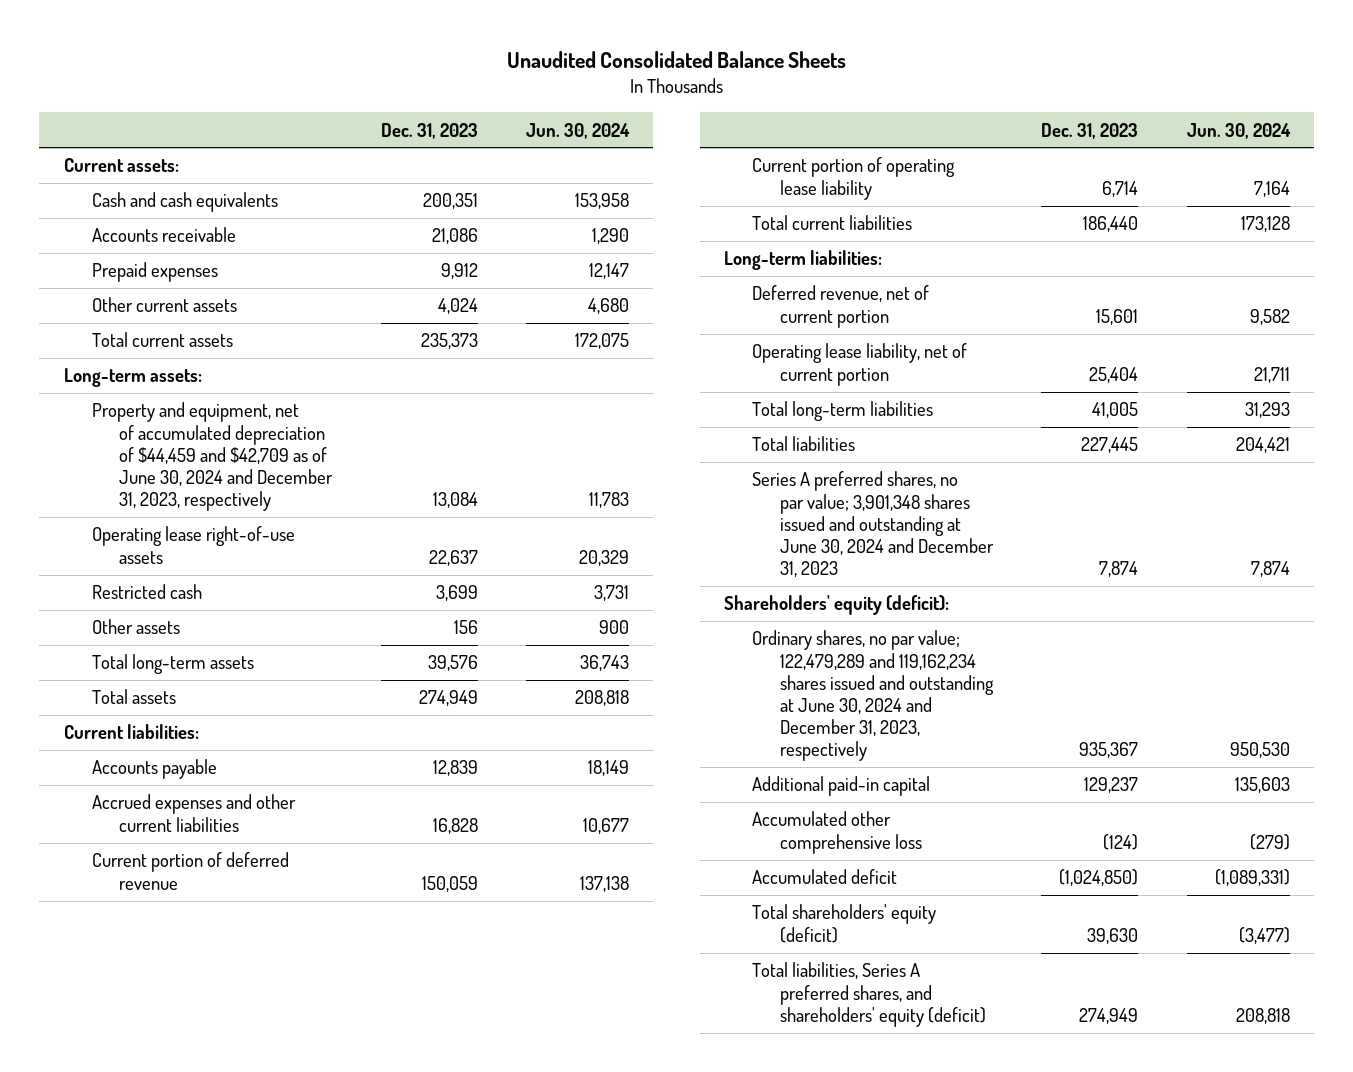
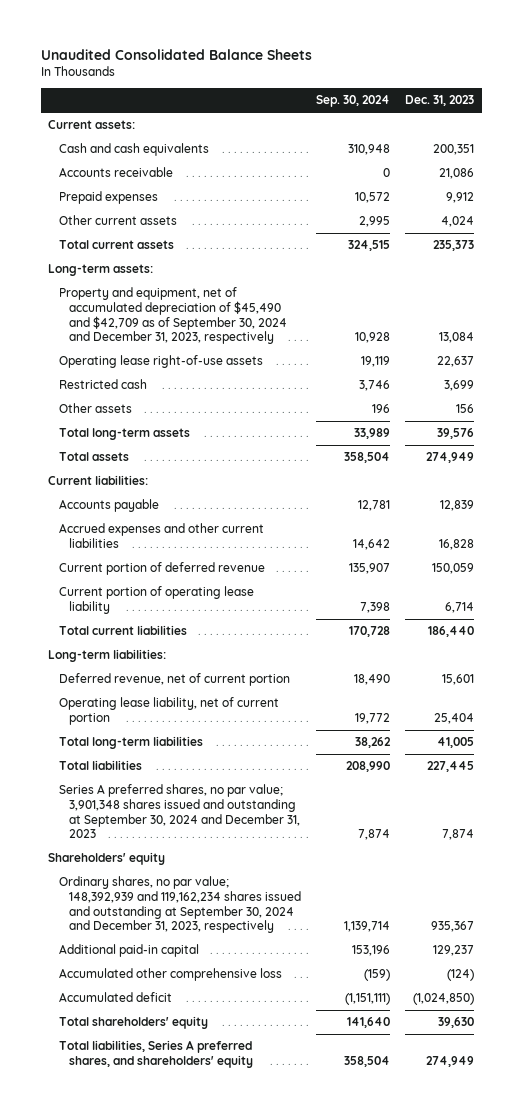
- | Dec. 31, 2023 | Jun. 30, 2024
+ | Sep. 30, 2024 | Dec. 31, 2023
- Property and equipment, net of accumulated depreciation of $44,459 and $42,709 as of June 30, 2024 and December 31, 2023, respectively | 13,084 | 11,783
+ Property and equipment, net of accumulated depreciation of $45,490 and $42,709 as of September 30, 2024 and December 31, 2023, respectively | 10,928 | 13,084
- Series A preferred shares, no par value; 3,901,348 shares issued and outstanding at June 30, 2024 and December 31, 2023 | 7,874 | 7,874
- Shareholders' equity (deficit):
- Ordinary shares, no par value; 122,479,289 and 119,162,234 shares issued and outstanding at June 30, 2024 and December 31, 2023, respectively | 935,367 | 950,530
+ Series A preferred shares, no par value; 3,901,348 shares issued and outstanding at September 30, 2024 and December 31, 2023 | 7,874 | 7,874
+ Shareholders' equity
+ Ordinary shares, no par value; 148,392,939 and 119,162,234 shares issued and outstanding at September 30, 2024 and December 31, 2023, respectively | 1,139,714 | 935,367
- Total shareholders' equity (deficit) | 39,630 | (3,477)
- Total liabilities, Series A preferred shares, and shareholders' equity (deficit) | 274,949 | 208,818
+ Total shareholders' equity | 141,640 | 39,630
+ Total liabilities, Series A preferred shares, and shareholders' equity | 358,504 | 274,949

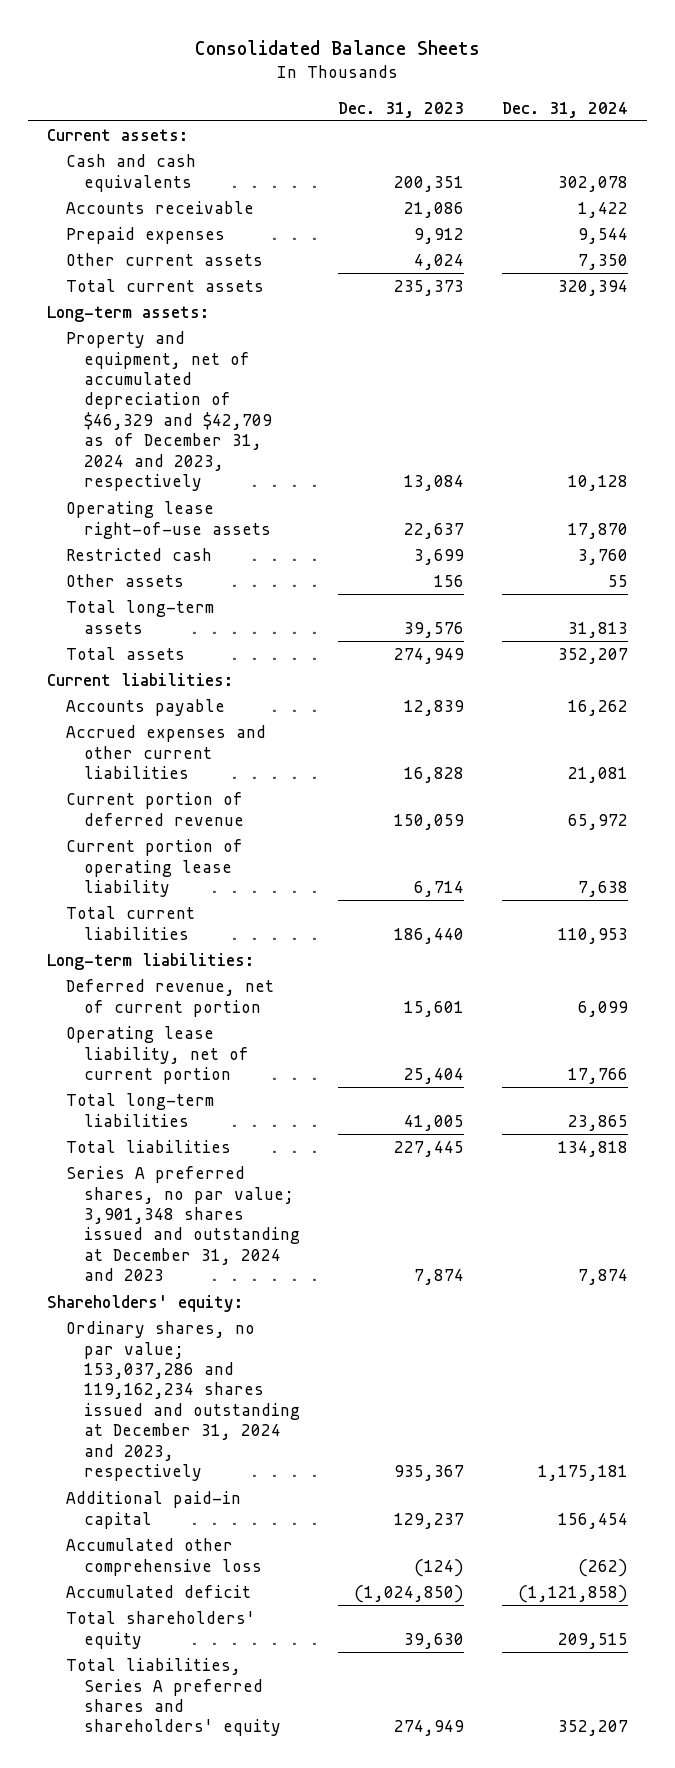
- Unaudited Consolidated Balance Sheets
+ Consolidated Balance Sheets
- | Sep. 30, 2024 | Dec. 31, 2023
+ | Dec. 31, 2023 | Dec. 31, 2024
- Property and equipment, net of accumulated depreciation of $45,490 and $42,709 as of September 30, 2024 and December 31, 2023, respectively | 10,928 | 13,084
+ Property and equipment, net of accumulated depreciation of $46,329 and $42,709 as of December 31, 2024 and 2023, respectively | 13,084 | 10,128
- Series A preferred shares, no par value; 3,901,348 shares issued and outstanding at September 30, 2024 and December 31, 2023 | 7,874 | 7,874
- Shareholders' equity
- Ordinary shares, no par value; 148,392,939 and 119,162,234 shares issued and outstanding at September 30, 2024 and December 31, 2023, respectively | 1,139,714 | 935,367
+ Series A preferred shares, no par value; 3,901,348 shares issued and outstanding at December 31, 2024 and 2023 | 7,874 | 7,874
+ Shareholders' equity:
+ Ordinary shares, no par value; 153,037,286 and 119,162,234 shares issued and outstanding at December 31, 2024 and 2023, respectively | 935,367 | 1,175,181
- Total liabilities, Series A preferred shares, and shareholders' equity | 358,504 | 274,949
+ Total liabilities, Series A preferred shares and shareholders' equity | 274,949 | 352,207

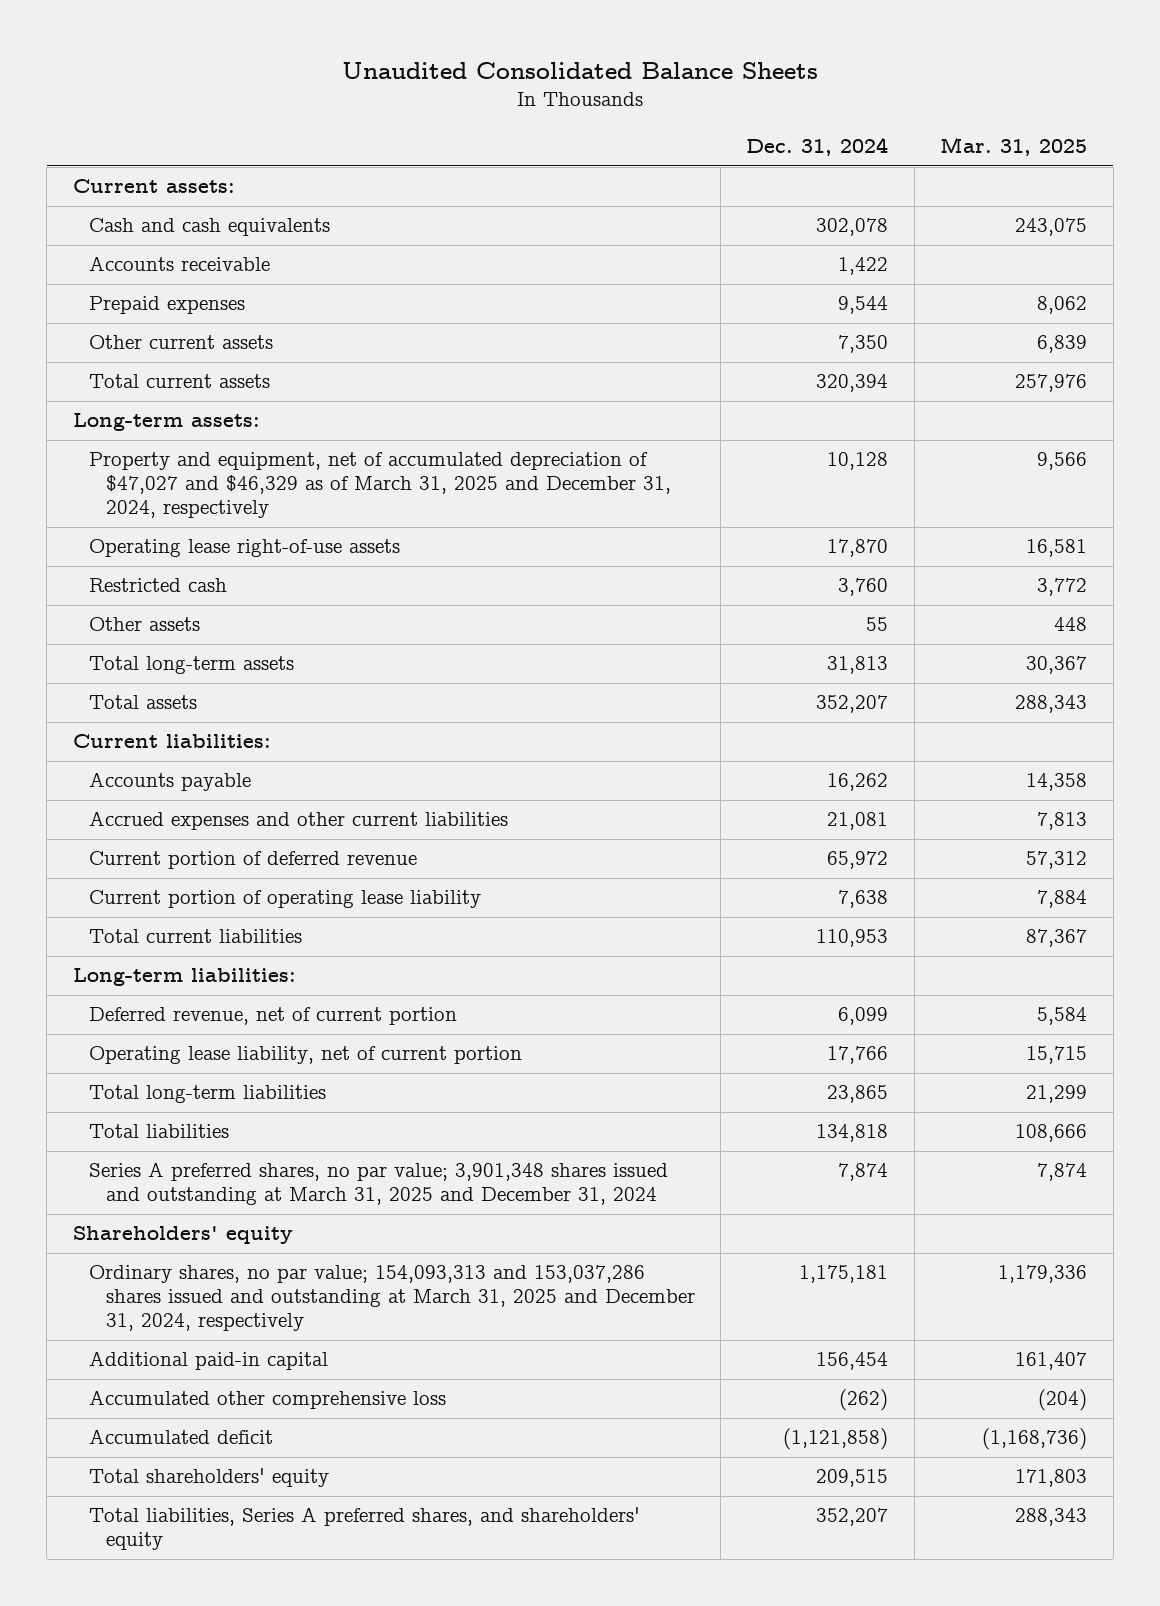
- Consolidated Balance Sheets
+ Unaudited Consolidated Balance Sheets
- | Dec. 31, 2023 | Dec. 31, 2024
+ | Dec. 31, 2024 | Mar. 31, 2025
- Property and equipment, net of accumulated depreciation of $46,329 and $42,709 as of December 31, 2024 and 2023, respectively | 13,084 | 10,128
+ Property and equipment, net of accumulated depreciation of $47,027 and $46,329 as of March 31, 2025 and December 31, 2024, respectively | 10,128 | 9,566
- Series A preferred shares, no par value; 3,901,348 shares issued and outstanding at December 31, 2024 and 2023 | 7,874 | 7,874
- Shareholders' equity:
- Ordinary shares, no par value; 153,037,286 and 119,162,234 shares issued and outstanding at December 31, 2024 and 2023, respectively | 935,367 | 1,175,181
+ Series A preferred shares, no par value; 3,901,348 shares issued and outstanding at March 31, 2025 and December 31, 2024 | 7,874 | 7,874
+ Shareholders' equity
+ Ordinary shares, no par value; 154,093,313 and 153,037,286 shares issued and outstanding at March 31, 2025 and December 31, 2024, respectively | 1,175,181 | 1,179,336
- Total liabilities, Series A preferred shares and shareholders' equity | 274,949 | 352,207
+ Total liabilities, Series A preferred shares, and shareholders' equity | 352,207 | 288,343

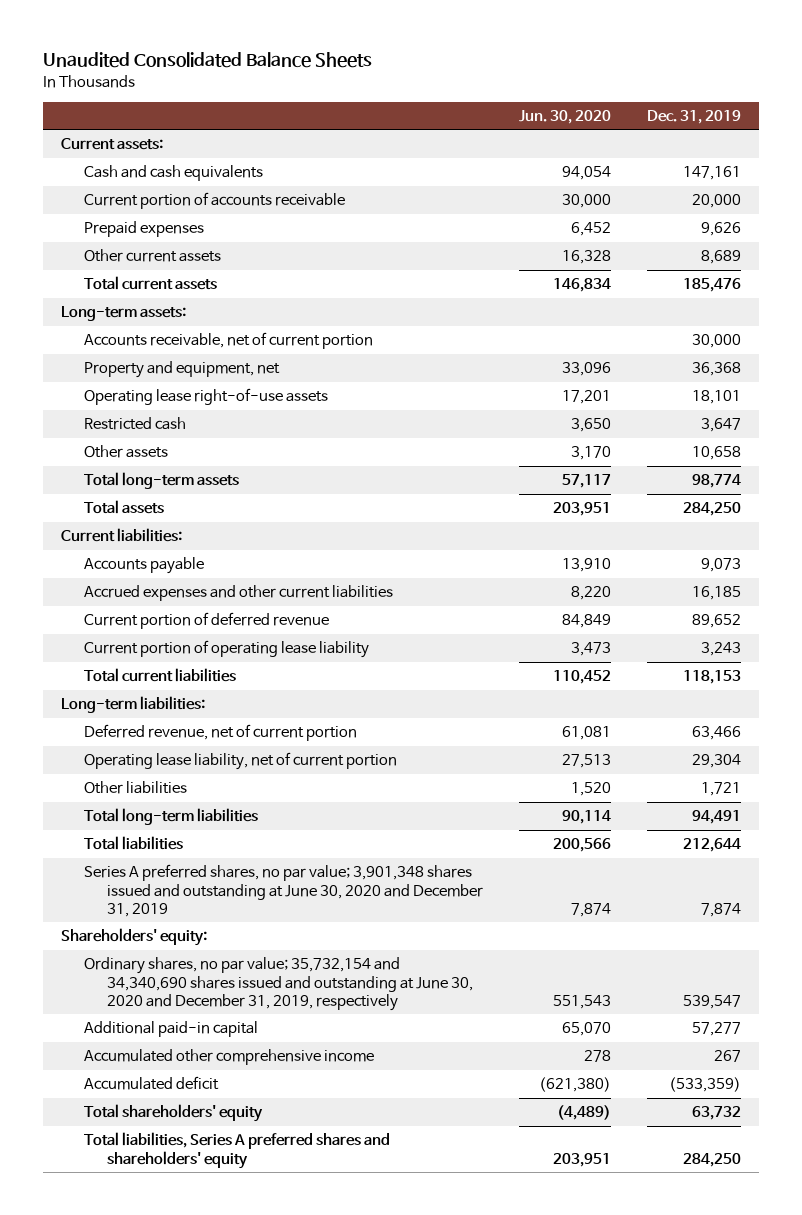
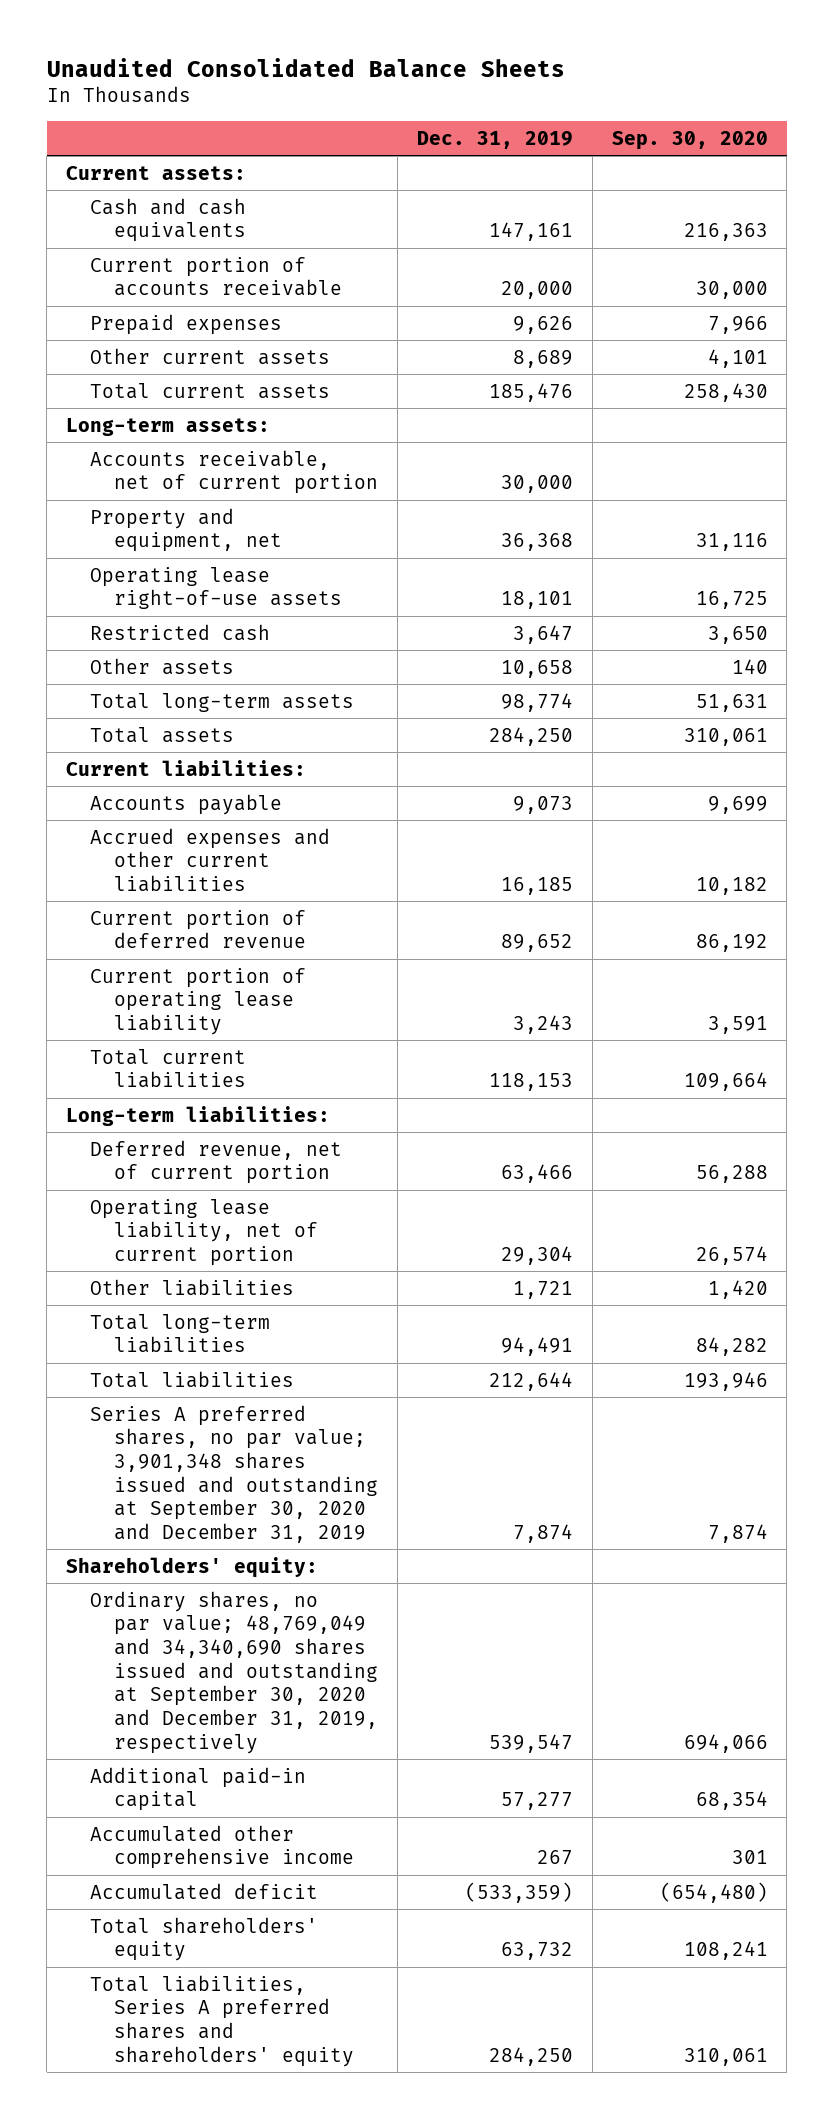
- | Jun. 30, 2020 | Dec. 31, 2019
+ | Dec. 31, 2019 | Sep. 30, 2020
- Series A preferred shares, no par value; 3,901,348 shares issued and outstanding at June 30, 2020 and December 31, 2019 | 7,874 | 7,874
+ Series A preferred shares, no par value; 3,901,348 shares issued and outstanding at September 30, 2020 and December 31, 2019 | 7,874 | 7,874
- Ordinary shares, no par value; 35,732,154 and 34,340,690 shares issued and outstanding at June 30, 2020 and December 31, 2019, respectively | 551,543 | 539,547
+ Ordinary shares, no par value; 48,769,049 and 34,340,690 shares issued and outstanding at September 30, 2020 and December 31, 2019, respectively | 539,547 | 694,066

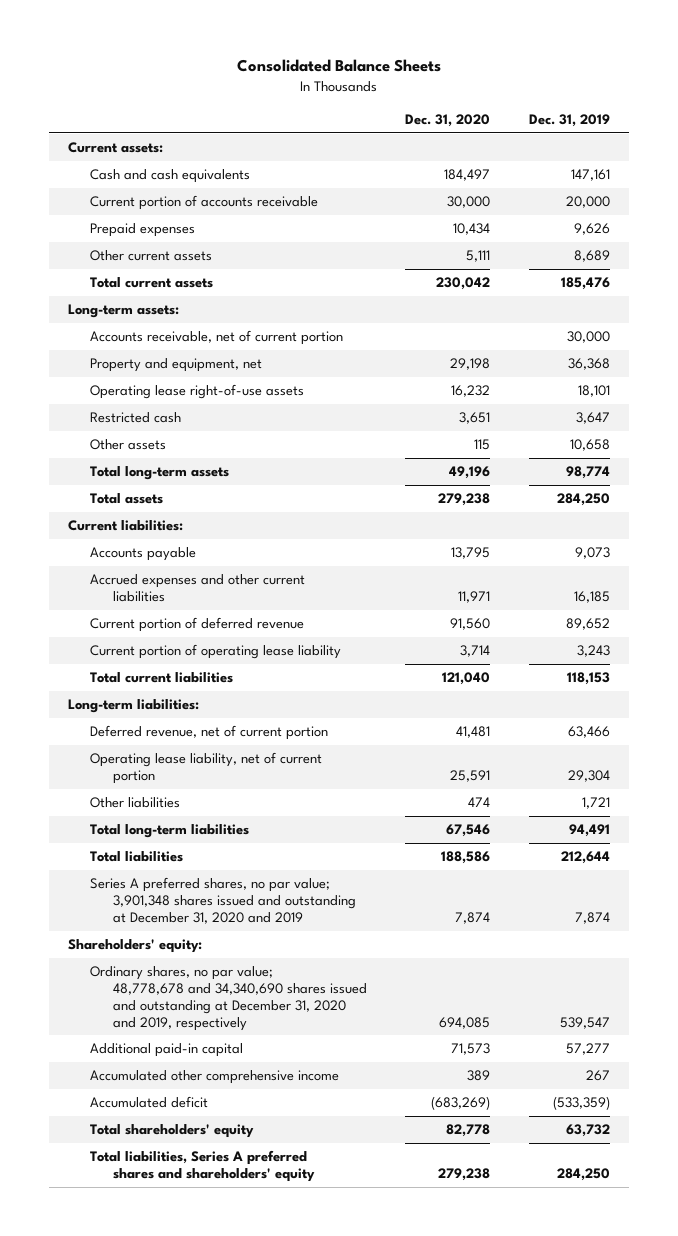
- Unaudited Consolidated Balance Sheets
+ Consolidated Balance Sheets
- | Dec. 31, 2019 | Sep. 30, 2020
+ | Dec. 31, 2020 | Dec. 31, 2019
- Series A preferred shares, no par value; 3,901,348 shares issued and outstanding at September 30, 2020 and December 31, 2019 | 7,874 | 7,874
+ Series A preferred shares, no par value; 3,901,348 shares issued and outstanding at December 31, 2020 and 2019 | 7,874 | 7,874
- Ordinary shares, no par value; 48,769,049 and 34,340,690 shares issued and outstanding at September 30, 2020 and December 31, 2019, respectively | 539,547 | 694,066
+ Ordinary shares, no par value; 48,778,678 and 34,340,690 shares issued and outstanding at December 31, 2020 and 2019, respectively | 694,085 | 539,547

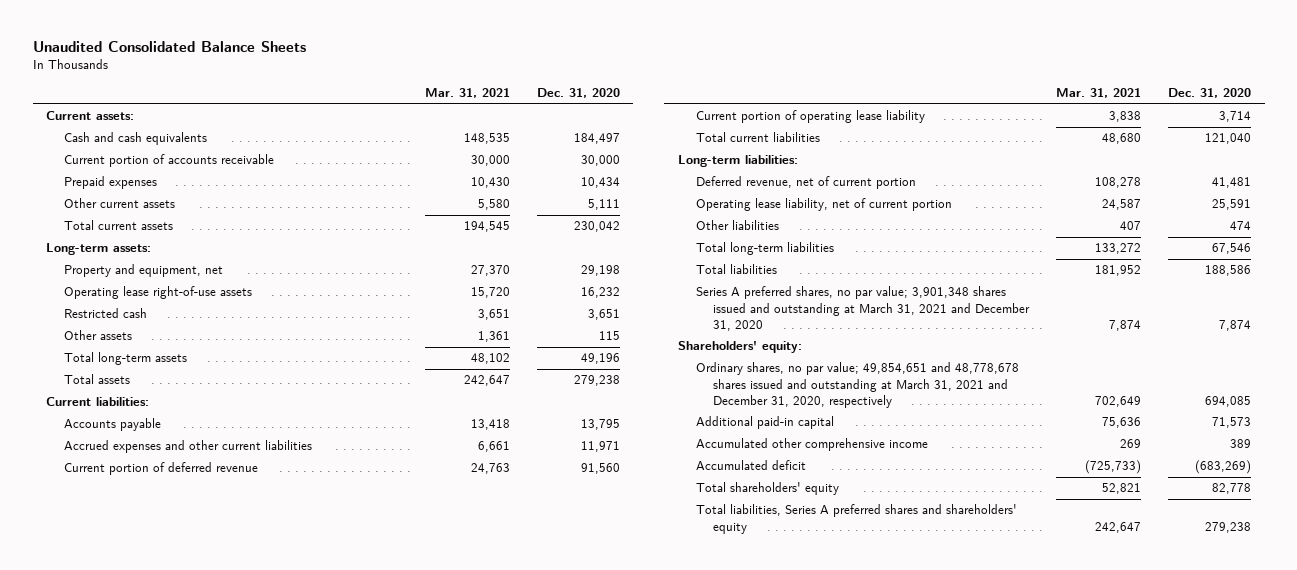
- Consolidated Balance Sheets
+ Unaudited Consolidated Balance Sheets
- | Dec. 31, 2020 | Dec. 31, 2019
+ | Mar. 31, 2021 | Dec. 31, 2020
- Accounts receivable, net of current portion | | 30,000
- Series A preferred shares, no par value; 3,901,348 shares issued and outstanding at December 31, 2020 and 2019 | 7,874 | 7,874
+ Series A preferred shares, no par value; 3,901,348 shares issued and outstanding at March 31, 2021 and December 31, 2020 | 7,874 | 7,874
- Ordinary shares, no par value; 48,778,678 and 34,340,690 shares issued and outstanding at December 31, 2020 and 2019, respectively | 694,085 | 539,547
+ Ordinary shares, no par value; 49,854,651 and 48,778,678 shares issued and outstanding at March 31, 2021 and December 31, 2020, respectively | 702,649 | 694,085

